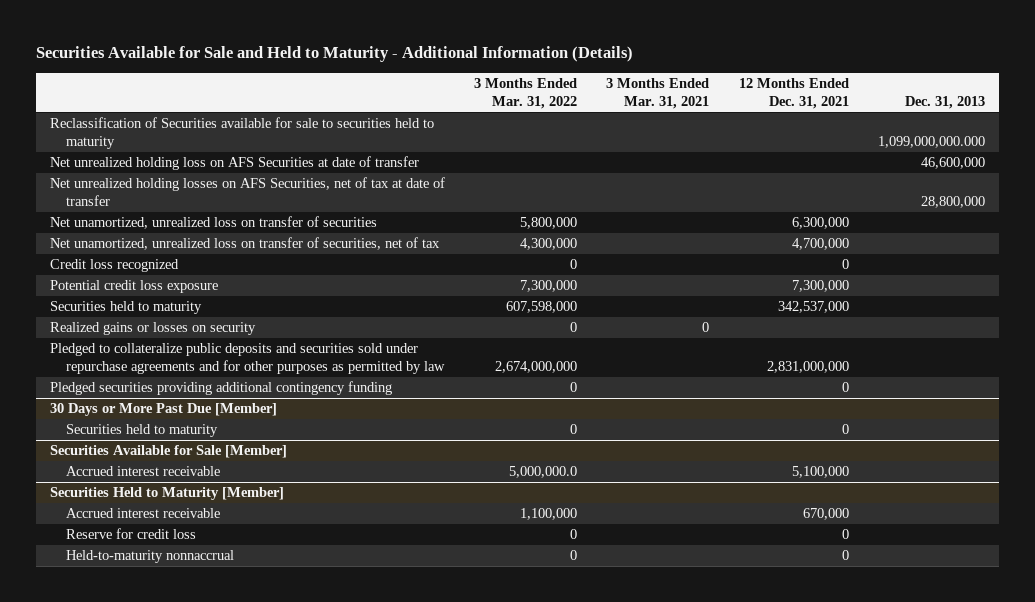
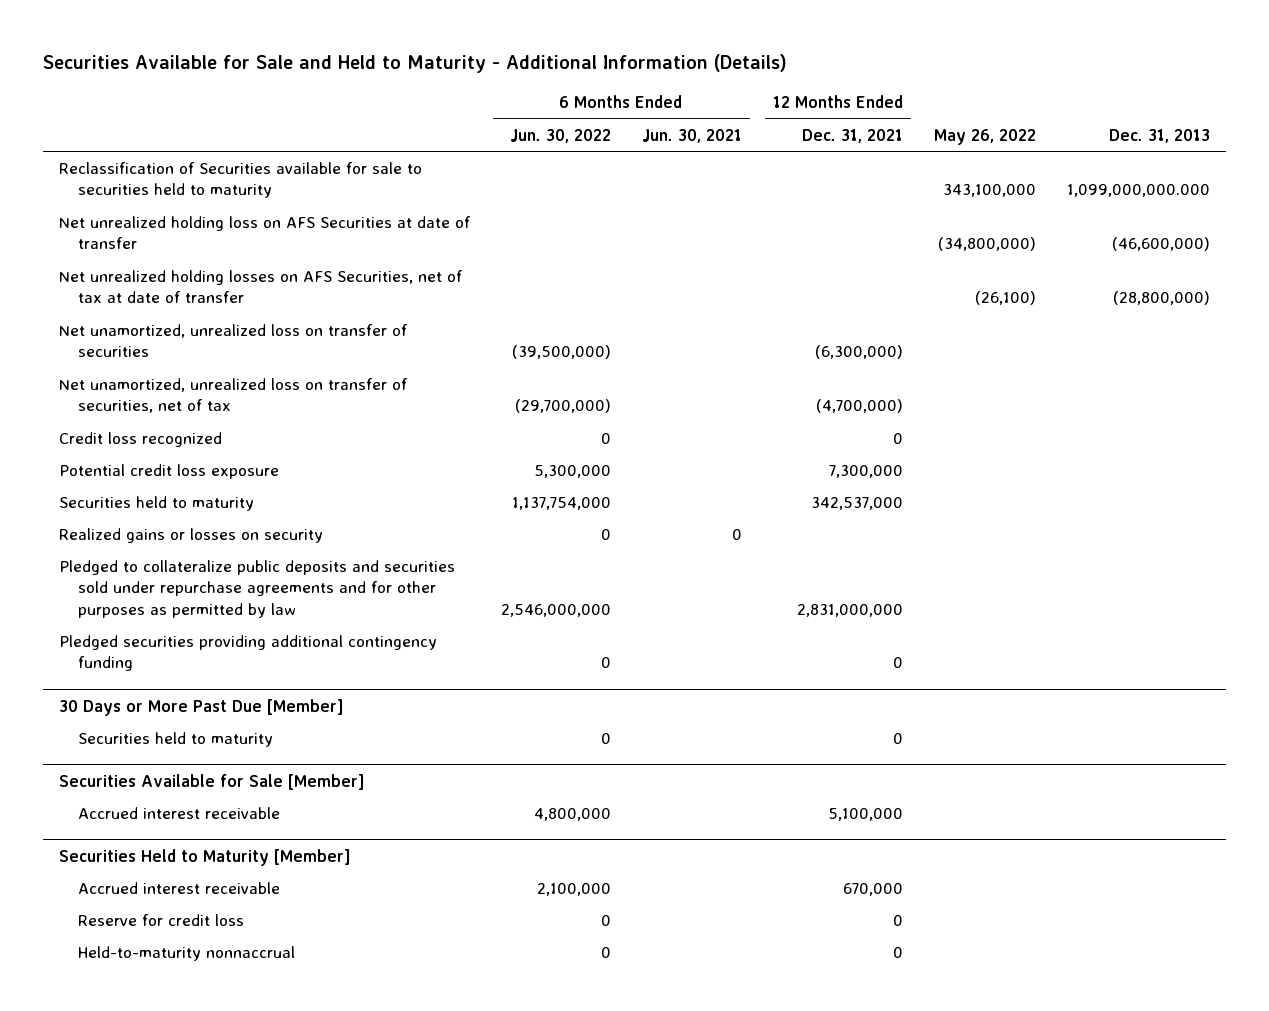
- | 3 Months Ended Mar. 31, 2022 | 3 Months Ended Mar. 31, 2021 | 12 Months Ended Dec. 31, 2021 | Dec. 31, 2013
+ | 6 Months Ended Jun. 30, 2022 | 6 Months Ended Jun. 30, 2021 | 12 Months Ended Dec. 31, 2021 | May 26, 2022 | Dec. 31, 2013
- Net unrealized holding loss on AFS Securities at date of transfer | | | | 46,600,000
- Net unrealized holding losses on AFS Securities, net of tax at date of transfer | | | | 28,800,000
- Net unamortized, unrealized loss on transfer of securities | 5,800,000 | | 6,300,000 |
- Net unamortized, unrealized loss on transfer of securities, net of tax | 4,300,000 | | 4,700,000 |
+ Net unrealized holding loss on AFS Securities at date of transfer | | | | (34,800,000) | (46,600,000)
+ Net unrealized holding losses on AFS Securities, net of tax at date of transfer | | | | (26,100) | (28,800,000)
+ Net unamortized, unrealized loss on transfer of securities | (39,500,000) | | (6,300,000) | |
+ Net unamortized, unrealized loss on transfer of securities, net of tax | (29,700,000) | | (4,700,000) | |

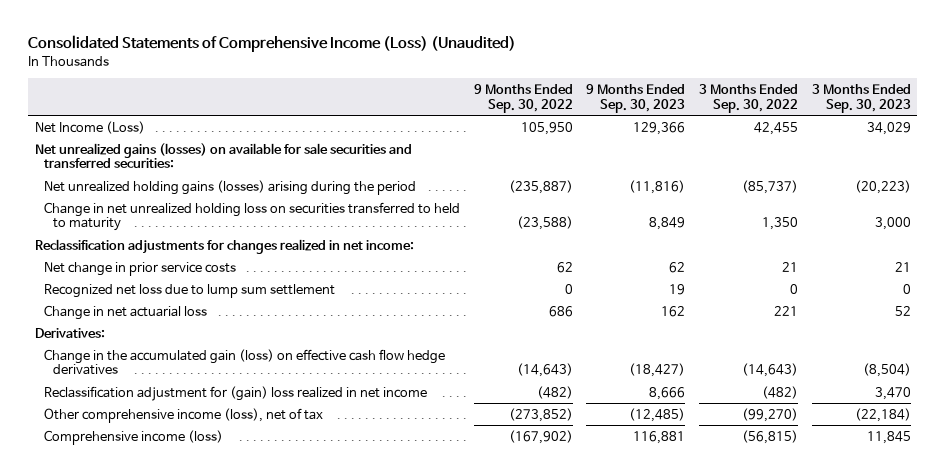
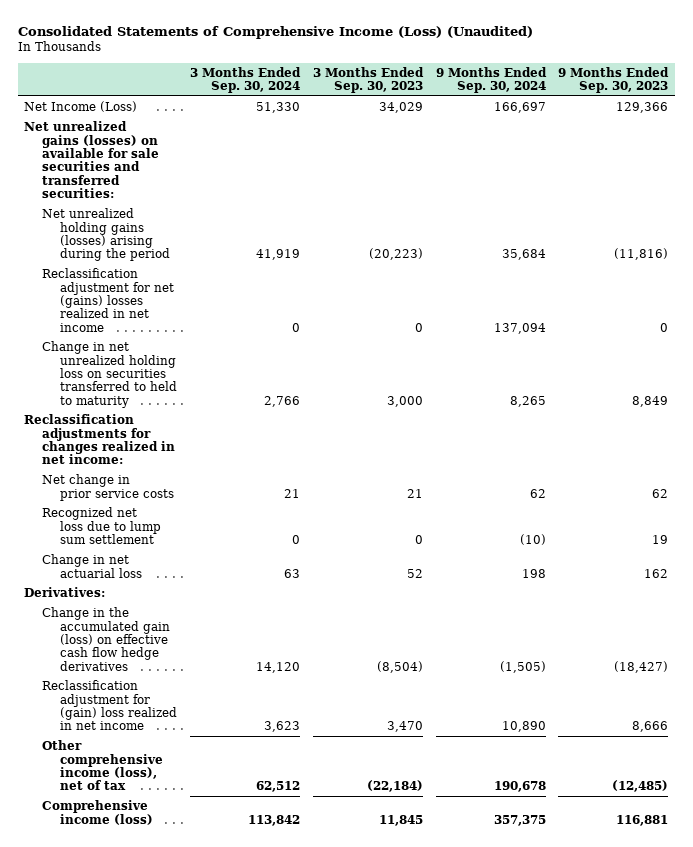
- | 9 Months Ended Sep. 30, 2022 | 9 Months Ended Sep. 30, 2023 | 3 Months Ended Sep. 30, 2022 | 3 Months Ended Sep. 30, 2023
+ | 3 Months Ended Sep. 30, 2024 | 3 Months Ended Sep. 30, 2023 | 9 Months Ended Sep. 30, 2024 | 9 Months Ended Sep. 30, 2023
+ Reclassification adjustment for net (gains) losses realized in net income | 0 | 0 | 137,094 | 0

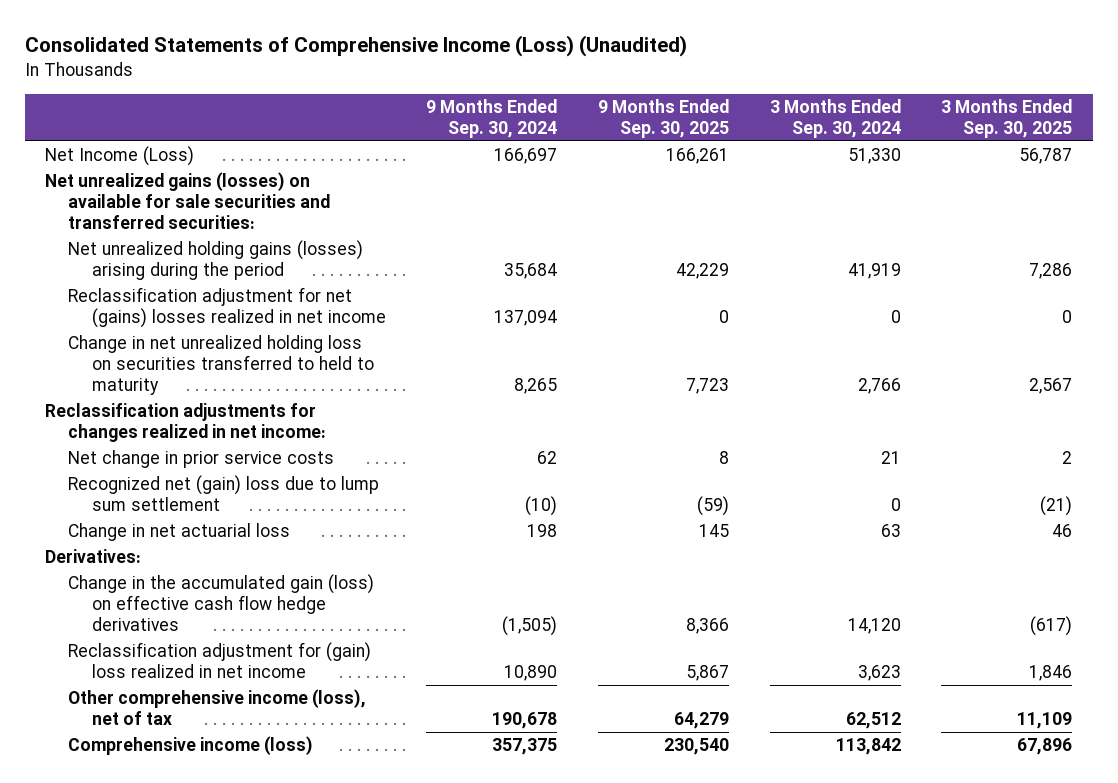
- | 3 Months Ended Sep. 30, 2024 | 3 Months Ended Sep. 30, 2023 | 9 Months Ended Sep. 30, 2024 | 9 Months Ended Sep. 30, 2023
+ | 9 Months Ended Sep. 30, 2024 | 9 Months Ended Sep. 30, 2025 | 3 Months Ended Sep. 30, 2024 | 3 Months Ended Sep. 30, 2025
- Recognized net loss due to lump sum settlement | 0 | 0 | (10) | 19
+ Recognized net (gain) loss due to lump sum settlement | (10) | (59) | 0 | (21)

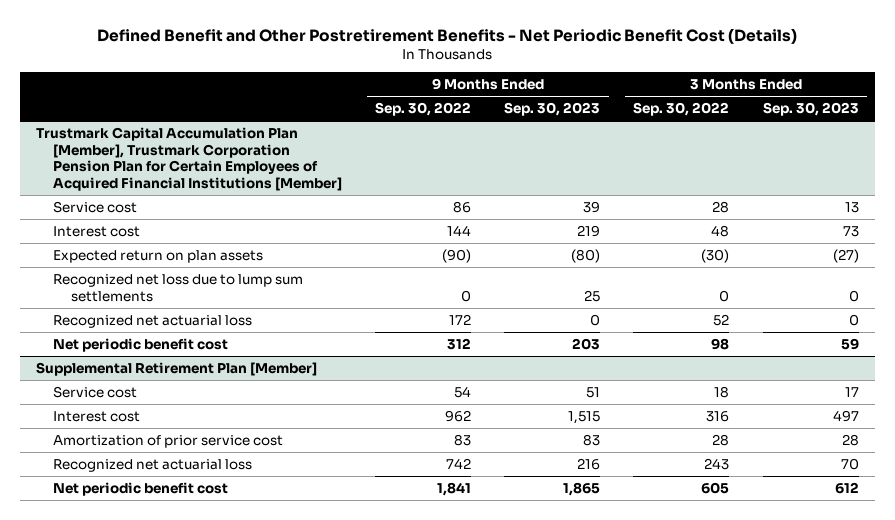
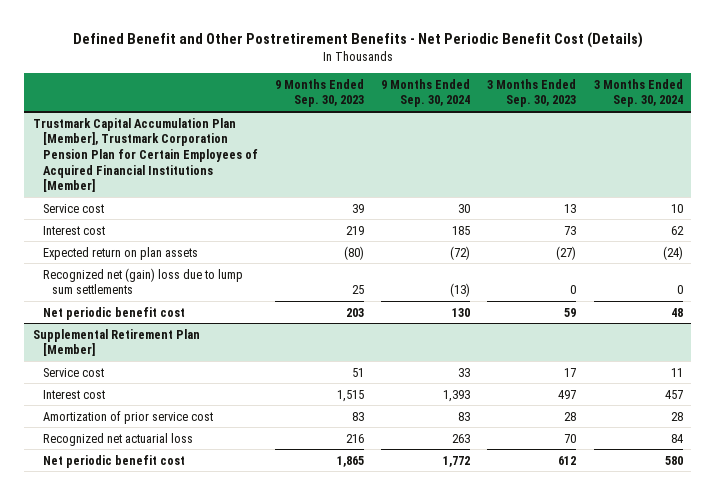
- | 9 Months Ended Sep. 30, 2022 | 9 Months Ended Sep. 30, 2023 | 3 Months Ended Sep. 30, 2022 | 3 Months Ended Sep. 30, 2023
+ | 9 Months Ended Sep. 30, 2023 | 9 Months Ended Sep. 30, 2024 | 3 Months Ended Sep. 30, 2023 | 3 Months Ended Sep. 30, 2024
@ Trustmark Capital Accumulation Plan [Member], Trustmark Corporation Pension Plan for Certain Employees of Acquired Financial Institutions [Member]
- Recognized net loss due to lump sum settlements | 0 | 25 | 0 | 0
- Recognized net actuarial loss | 172 | 0 | 52 | 0
+ Recognized net (gain) loss due to lump sum settlements | 25 | (13) | 0 | 0

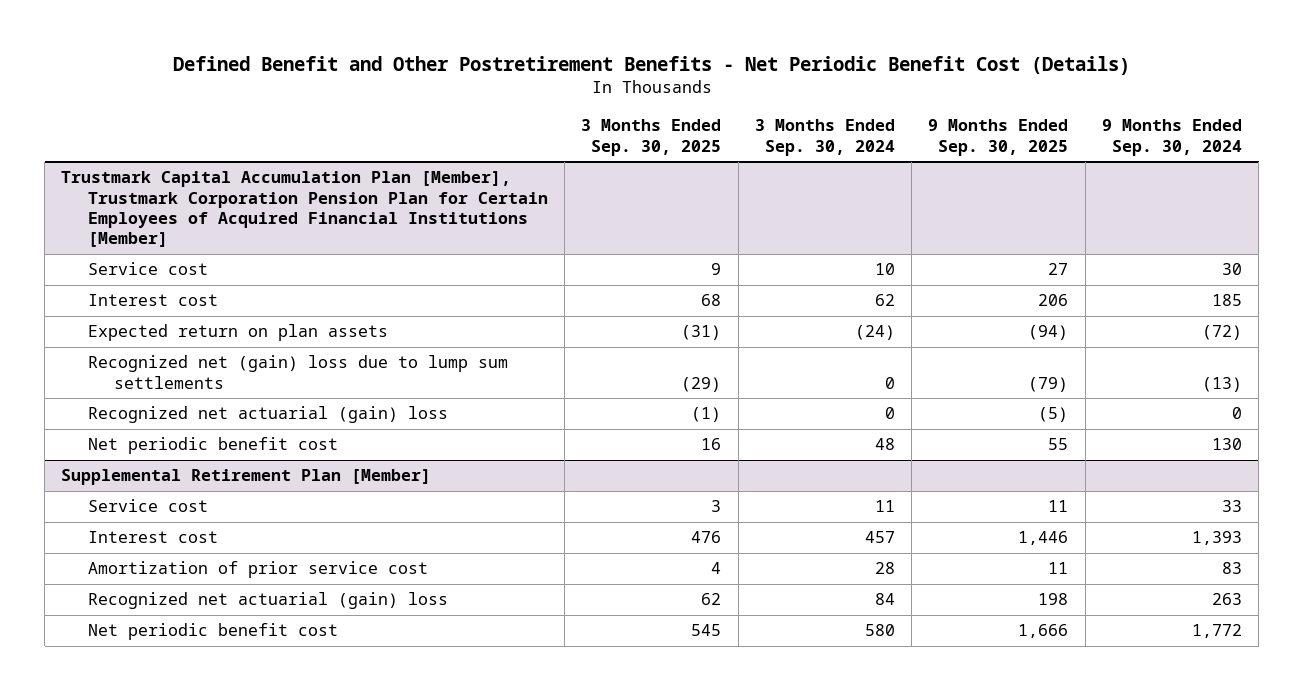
- | 9 Months Ended Sep. 30, 2023 | 9 Months Ended Sep. 30, 2024 | 3 Months Ended Sep. 30, 2023 | 3 Months Ended Sep. 30, 2024
+ | 3 Months Ended Sep. 30, 2025 | 3 Months Ended Sep. 30, 2024 | 9 Months Ended Sep. 30, 2025 | 9 Months Ended Sep. 30, 2024
@ Trustmark Capital Accumulation Plan [Member], Trustmark Corporation Pension Plan for Certain Employees of Acquired Financial Institutions [Member]
+ Recognized net actuarial (gain) loss | (1) | 0 | (5) | 0
@ Supplemental Retirement Plan [Member]
- Recognized net actuarial loss | 216 | 263 | 70 | 84
+ Recognized net actuarial (gain) loss | 62 | 84 | 198 | 263

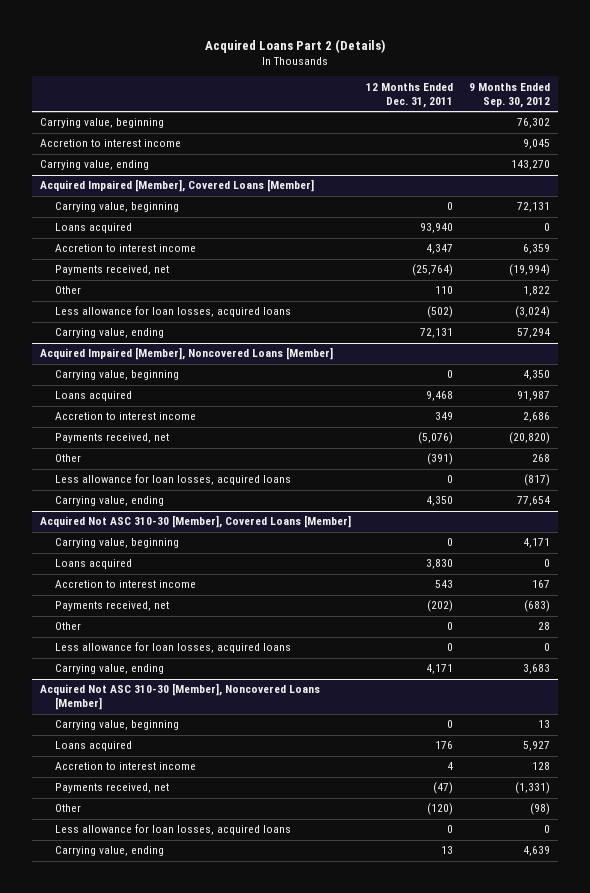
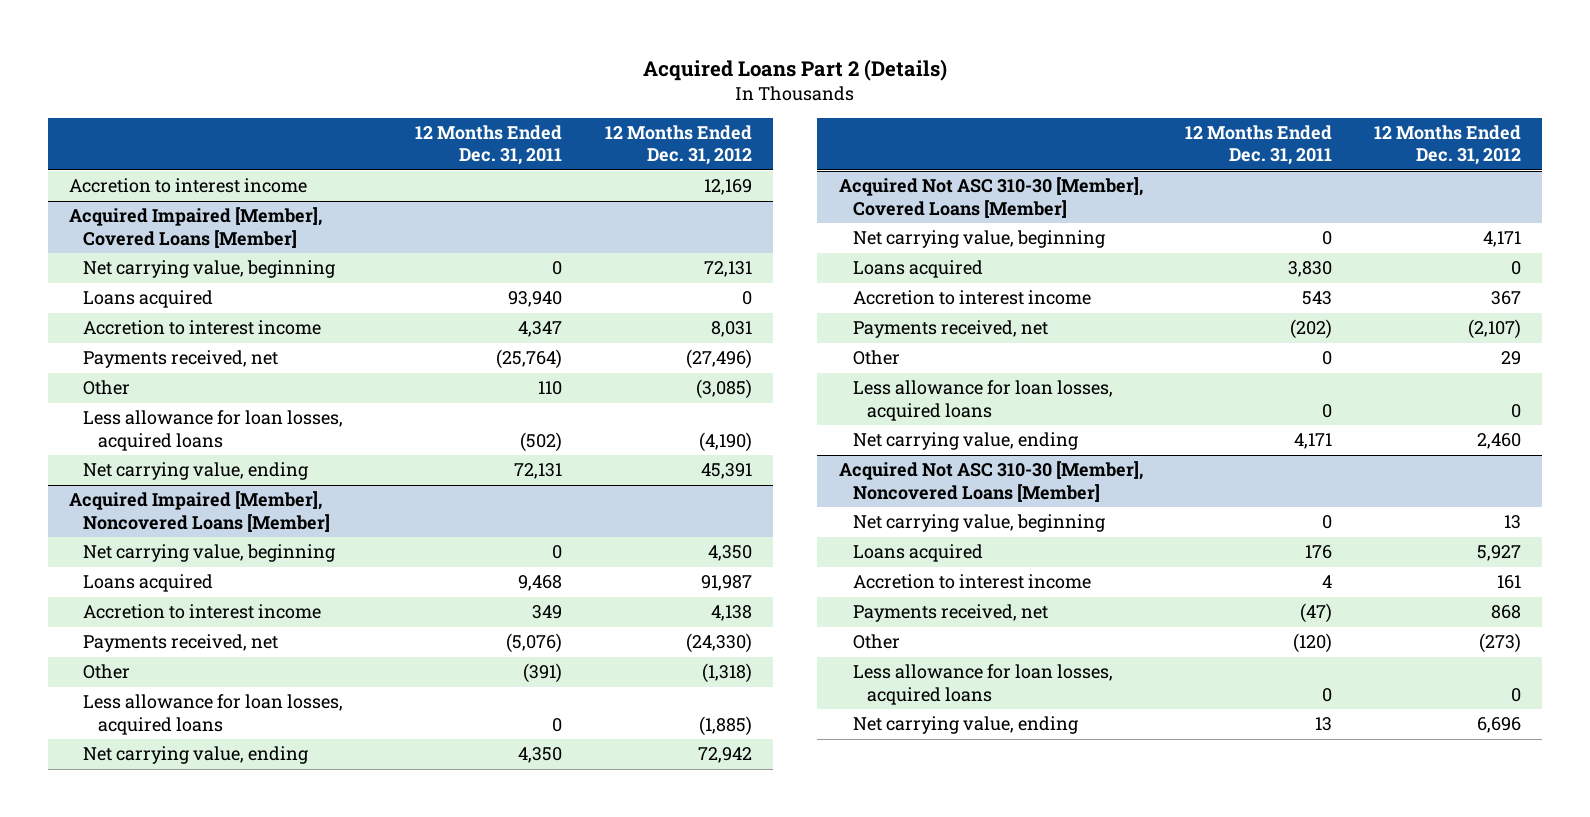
- | 12 Months Ended Dec. 31, 2011 | 9 Months Ended Sep. 30, 2012
+ | 12 Months Ended Dec. 31, 2011 | 12 Months Ended Dec. 31, 2012
- Carrying value, beginning | | 76,302
- Carrying value, ending | | 143,270
@ Acquired Impaired [Member], Covered Loans [Member]
- Carrying value, beginning | 0 | 72,131
+ Net carrying value, beginning | 0 | 72,131
- Carrying value, ending | 72,131 | 57,294
+ Net carrying value, ending | 72,131 | 45,391
@ Acquired Impaired [Member], Noncovered Loans [Member]
- Carrying value, beginning | 0 | 4,350
+ Net carrying value, beginning | 0 | 4,350
- Carrying value, ending | 4,350 | 77,654
+ Net carrying value, ending | 4,350 | 72,942
@ Acquired Not ASC 310-30 [Member], Covered Loans [Member]
- Carrying value, beginning | 0 | 4,171
+ Net carrying value, beginning | 0 | 4,171
- Carrying value, ending | 4,171 | 3,683
+ Net carrying value, ending | 4,171 | 2,460
@ Acquired Not ASC 310-30 [Member], Noncovered Loans [Member]
- Carrying value, beginning | 0 | 13
+ Net carrying value, beginning | 0 | 13
- Carrying value, ending | 13 | 4,639
+ Net carrying value, ending | 13 | 6,696

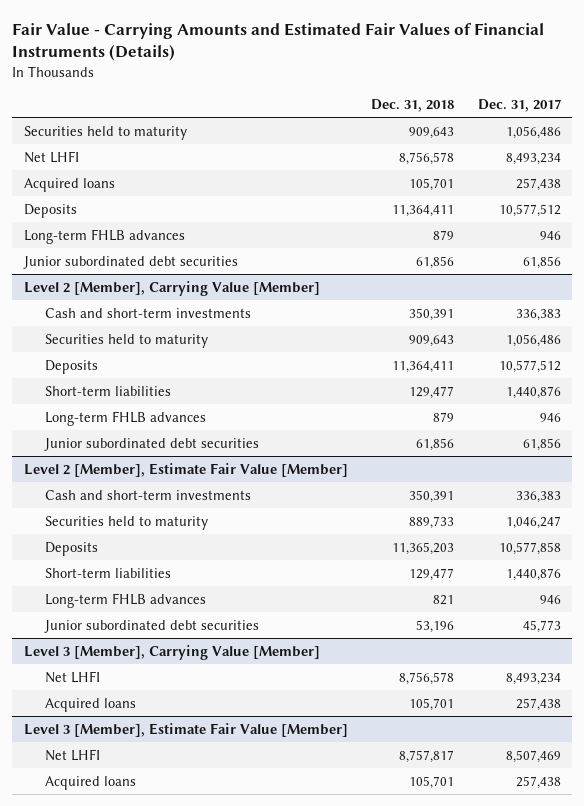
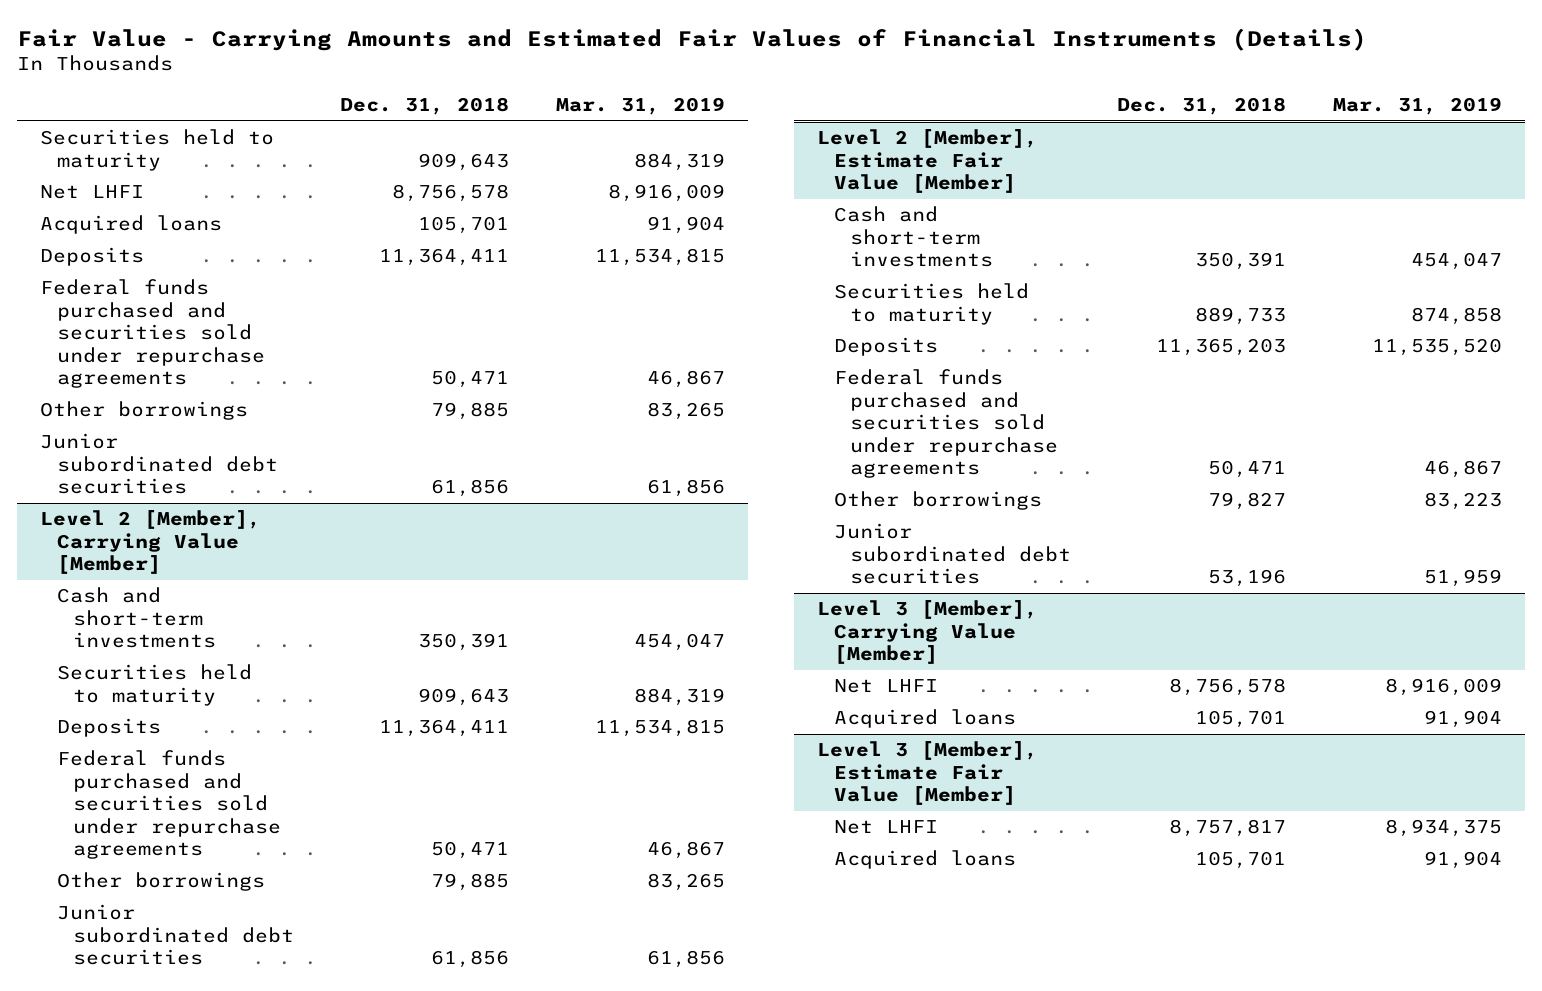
- | Dec. 31, 2018 | Dec. 31, 2017
+ | Dec. 31, 2018 | Mar. 31, 2019
- Long-term FHLB advances | 879 | 946
+ Federal funds purchased and securities sold under repurchase agreements | 50,471 | 46,867
+ Other borrowings | 79,885 | 83,265
@ Level 2 [Member], Carrying Value [Member]
- Short-term liabilities | 129,477 | 1,440,876
- Long-term FHLB advances | 879 | 946
+ Federal funds purchased and securities sold under repurchase agreements | 50,471 | 46,867
+ Other borrowings | 79,885 | 83,265
@ Level 2 [Member], Estimate Fair Value [Member]
- Short-term liabilities | 129,477 | 1,440,876
- Long-term FHLB advances | 821 | 946
+ Federal funds purchased and securities sold under repurchase agreements | 50,471 | 46,867
+ Other borrowings | 79,827 | 83,223

